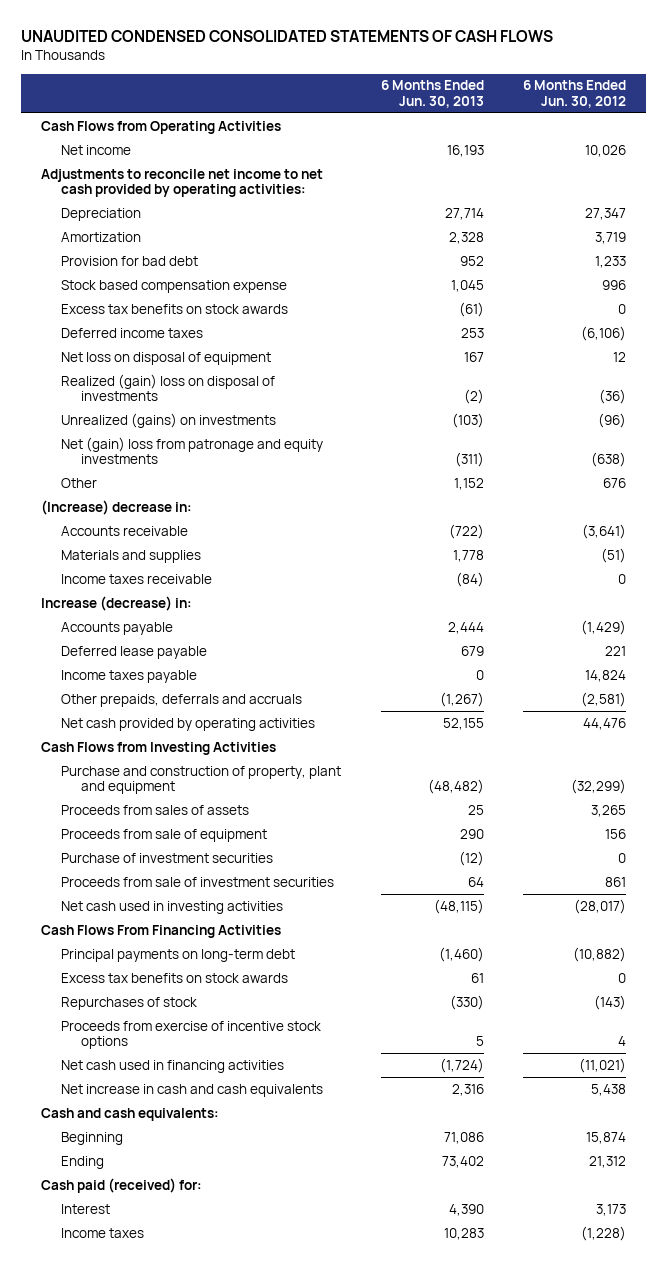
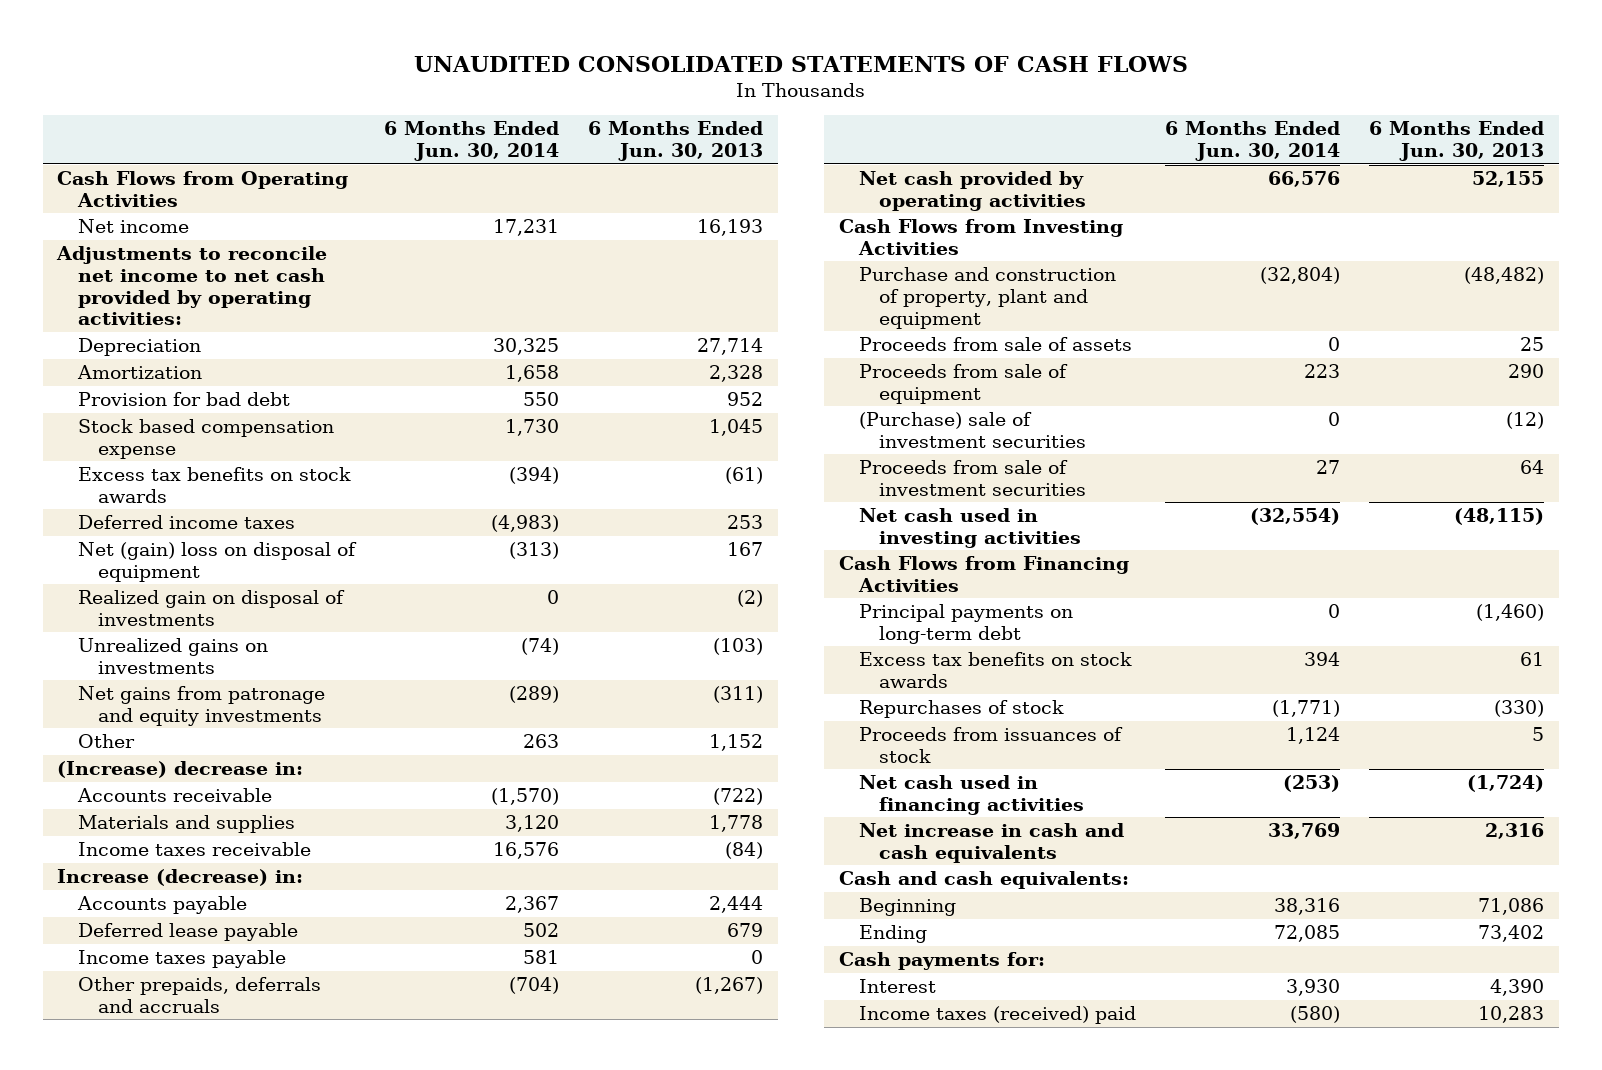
- UNAUDITED CONDENSED CONSOLIDATED STATEMENTS OF CASH FLOWS
+ UNAUDITED CONSOLIDATED STATEMENTS OF CASH FLOWS
- | 6 Months Ended Jun. 30, 2013 | 6 Months Ended Jun. 30, 2012
+ | 6 Months Ended Jun. 30, 2014 | 6 Months Ended Jun. 30, 2013
- Net loss on disposal of equipment | 167 | 12
- Realized (gain) loss on disposal of investments | (2) | (36)
- Unrealized (gains) on investments | (103) | (96)
- Net (gain) loss from patronage and equity investments | (311) | (638)
+ Net (gain) loss on disposal of equipment | (313) | 167
+ Realized gain on disposal of investments | 0 | (2)
+ Unrealized gains on investments | (74) | (103)
+ Net gains from patronage and equity investments | (289) | (311)
- Proceeds from sales of assets | 25 | 3,265
+ Proceeds from sale of assets | 0 | 25
- Purchase of investment securities | (12) | 0
+ (Purchase) sale of investment securities | 0 | (12)
- Cash Flows From Financing Activities
+ Cash Flows from Financing Activities
- Proceeds from exercise of incentive stock options | 5 | 4
+ Proceeds from issuances of stock | 1,124 | 5
- Cash paid (received) for:
+ Cash payments for:
- Income taxes | 10,283 | (1,228)
+ Income taxes (received) paid | (580) | 10,283

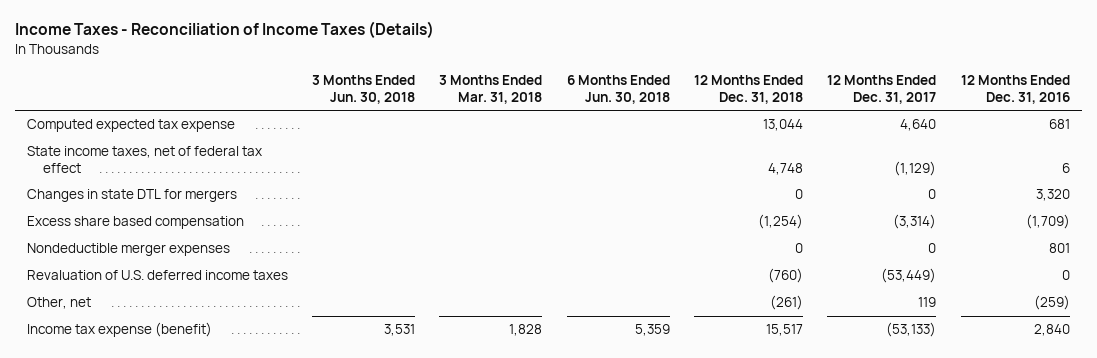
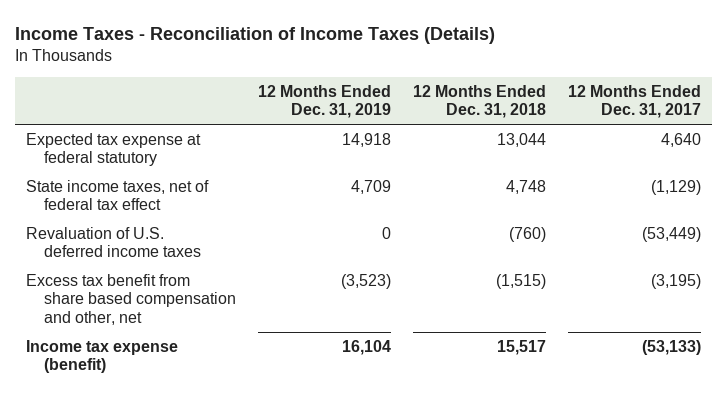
- | 3 Months Ended Jun. 30, 2018 | 3 Months Ended Mar. 31, 2018 | 6 Months Ended Jun. 30, 2018 | 12 Months Ended Dec. 31, 2018 | 12 Months Ended Dec. 31, 2017 | 12 Months Ended Dec. 31, 2016
+ | 12 Months Ended Dec. 31, 2019 | 12 Months Ended Dec. 31, 2018 | 12 Months Ended Dec. 31, 2017
- Computed expected tax expense | | | | 13,044 | 4,640 | 681
+ Expected tax expense at federal statutory | 14,918 | 13,044 | 4,640
- Changes in state DTL for mergers | | | | 0 | 0 | 3,320
- Excess share based compensation | | | | (1,254) | (3,314) | (1,709)
- Nondeductible merger expenses | | | | 0 | 0 | 801
- Other, net | | | | (261) | 119 | (259)
+ Excess tax benefit from share based compensation and other, net | (3,523) | (1,515) | (3,195)

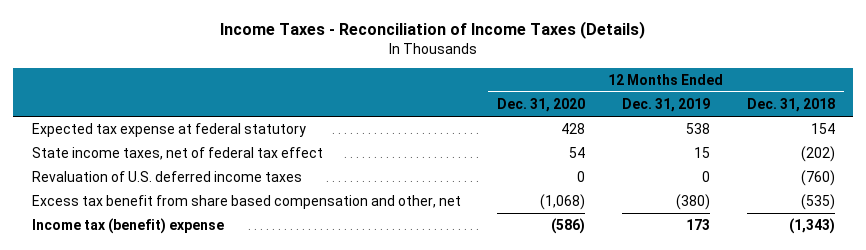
- | 12 Months Ended Dec. 31, 2019 | 12 Months Ended Dec. 31, 2018 | 12 Months Ended Dec. 31, 2017
+ | 12 Months Ended Dec. 31, 2020 | 12 Months Ended Dec. 31, 2019 | 12 Months Ended Dec. 31, 2018
- Expected tax expense at federal statutory | 14,918 | 13,044 | 4,640
- State income taxes, net of federal tax effect | 4,709 | 4,748 | (1,129)
+ Expected tax expense at federal statutory | 428 | 538 | 154
+ State income taxes, net of federal tax effect | 54 | 15 | (202)
- Excess tax benefit from share based compensation and other, net | (3,523) | (1,515) | (3,195)
- Income tax expense (benefit) | 16,104 | 15,517 | (53,133)
+ Excess tax benefit from share based compensation and other, net | (1,068) | (380) | (535)
+ Income tax (benefit) expense | (586) | 173 | (1,343)

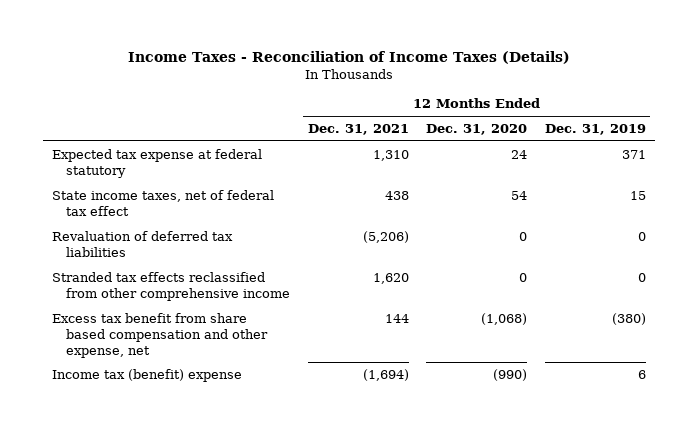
- | 12 Months Ended Dec. 31, 2020 | 12 Months Ended Dec. 31, 2019 | 12 Months Ended Dec. 31, 2018
+ | 12 Months Ended Dec. 31, 2021 | 12 Months Ended Dec. 31, 2020 | 12 Months Ended Dec. 31, 2019
- Expected tax expense at federal statutory | 428 | 538 | 154
+ Expected tax expense at federal statutory | 1,310 | 24 | 371
- Revaluation of U.S. deferred income taxes | 0 | 0 | (760)
- Excess tax benefit from share based compensation and other, net | (1,068) | (380) | (535)
- Income tax (benefit) expense | (586) | 173 | (1,343)
+ Revaluation of deferred tax liabilities | (5,206) | 0 | 0
+ Stranded tax effects reclassified from other comprehensive income | 1,620 | 0 | 0
+ Excess tax benefit from share based compensation and other expense, net | 144 | (1,068) | (380)
+ Income tax (benefit) expense | (1,694) | (990) | 6

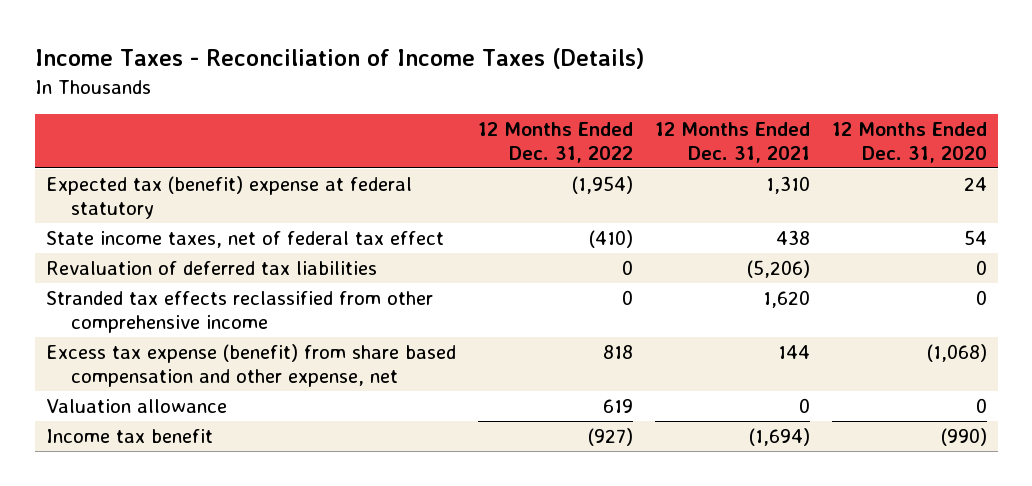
- | 12 Months Ended Dec. 31, 2021 | 12 Months Ended Dec. 31, 2020 | 12 Months Ended Dec. 31, 2019
+ | 12 Months Ended Dec. 31, 2022 | 12 Months Ended Dec. 31, 2021 | 12 Months Ended Dec. 31, 2020
- Expected tax expense at federal statutory | 1,310 | 24 | 371
+ Expected tax (benefit) expense at federal statutory | (1,954) | 1,310 | 24
- Excess tax benefit from share based compensation and other expense, net | 144 | (1,068) | (380)
- Income tax (benefit) expense | (1,694) | (990) | 6
+ Excess tax expense (benefit) from share based compensation and other expense, net | 818 | 144 | (1,068)
+ Valuation allowance | 619 | 0 | 0
+ Income tax benefit | (927) | (1,694) | (990)

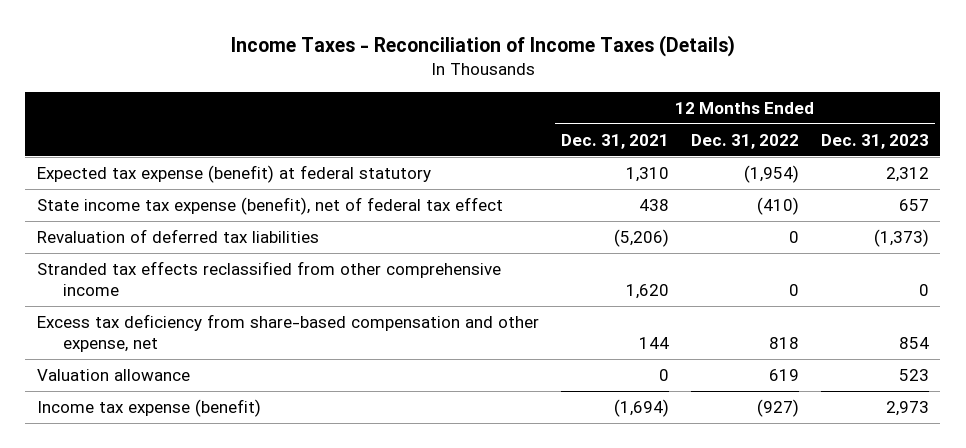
- | 12 Months Ended Dec. 31, 2022 | 12 Months Ended Dec. 31, 2021 | 12 Months Ended Dec. 31, 2020
+ | 12 Months Ended Dec. 31, 2021 | 12 Months Ended Dec. 31, 2022 | 12 Months Ended Dec. 31, 2023
- Expected tax (benefit) expense at federal statutory | (1,954) | 1,310 | 24
- State income taxes, net of federal tax effect | (410) | 438 | 54
+ Expected tax expense (benefit) at federal statutory | 1,310 | (1,954) | 2,312
+ State income tax expense (benefit), net of federal tax effect | 438 | (410) | 657
- Excess tax expense (benefit) from share based compensation and other expense, net | 818 | 144 | (1,068)
+ Excess tax deficiency from share-based compensation and other expense, net | 144 | 818 | 854
- Income tax benefit | (927) | (1,694) | (990)
+ Income tax expense (benefit) | (1,694) | (927) | 2,973

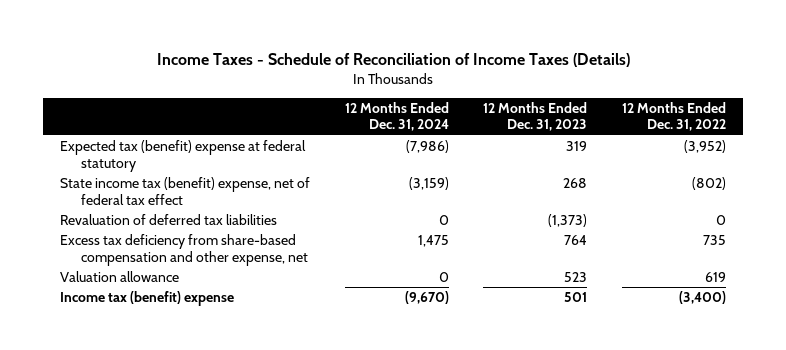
- Income Taxes - Reconciliation of Income Taxes (Details)
+ Income Taxes - Schedule of Reconciliation of Income Taxes (Details)
- | 12 Months Ended Dec. 31, 2021 | 12 Months Ended Dec. 31, 2022 | 12 Months Ended Dec. 31, 2023
+ | 12 Months Ended Dec. 31, 2024 | 12 Months Ended Dec. 31, 2023 | 12 Months Ended Dec. 31, 2022
- Expected tax expense (benefit) at federal statutory | 1,310 | (1,954) | 2,312
- State income tax expense (benefit), net of federal tax effect | 438 | (410) | 657
+ Expected tax (benefit) expense at federal statutory | (7,986) | 319 | (3,952)
+ State income tax (benefit) expense, net of federal tax effect | (3,159) | 268 | (802)
- Stranded tax effects reclassified from other comprehensive income | 1,620 | 0 | 0
- Excess tax deficiency from share-based compensation and other expense, net | 144 | 818 | 854
+ Excess tax deficiency from share-based compensation and other expense, net | 1,475 | 764 | 735
- Income tax expense (benefit) | (1,694) | (927) | 2,973
+ Income tax (benefit) expense | (9,670) | 501 | (3,400)

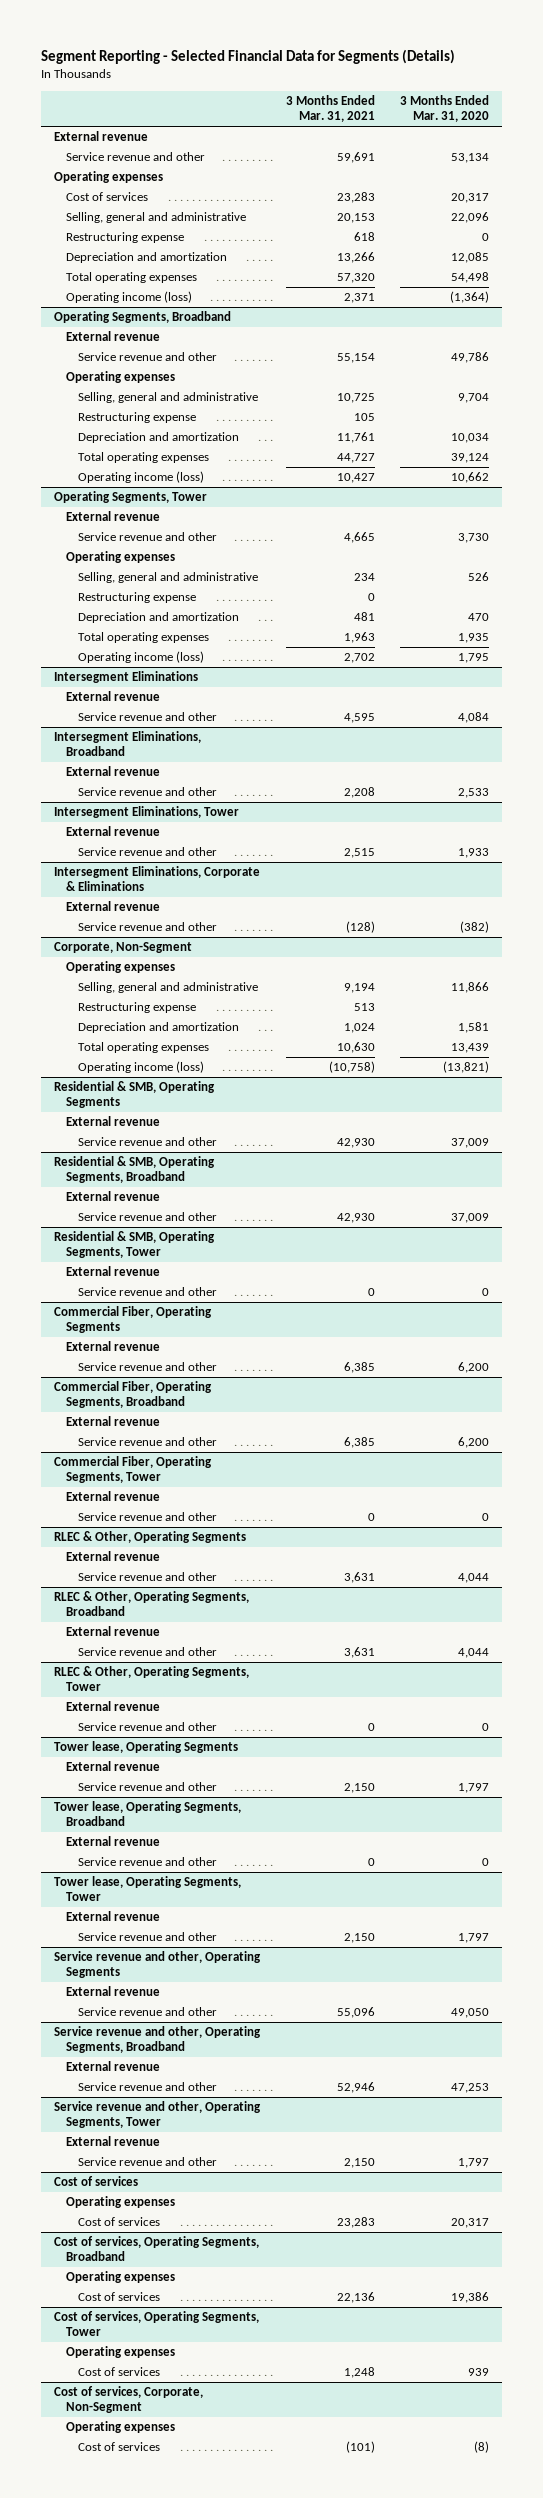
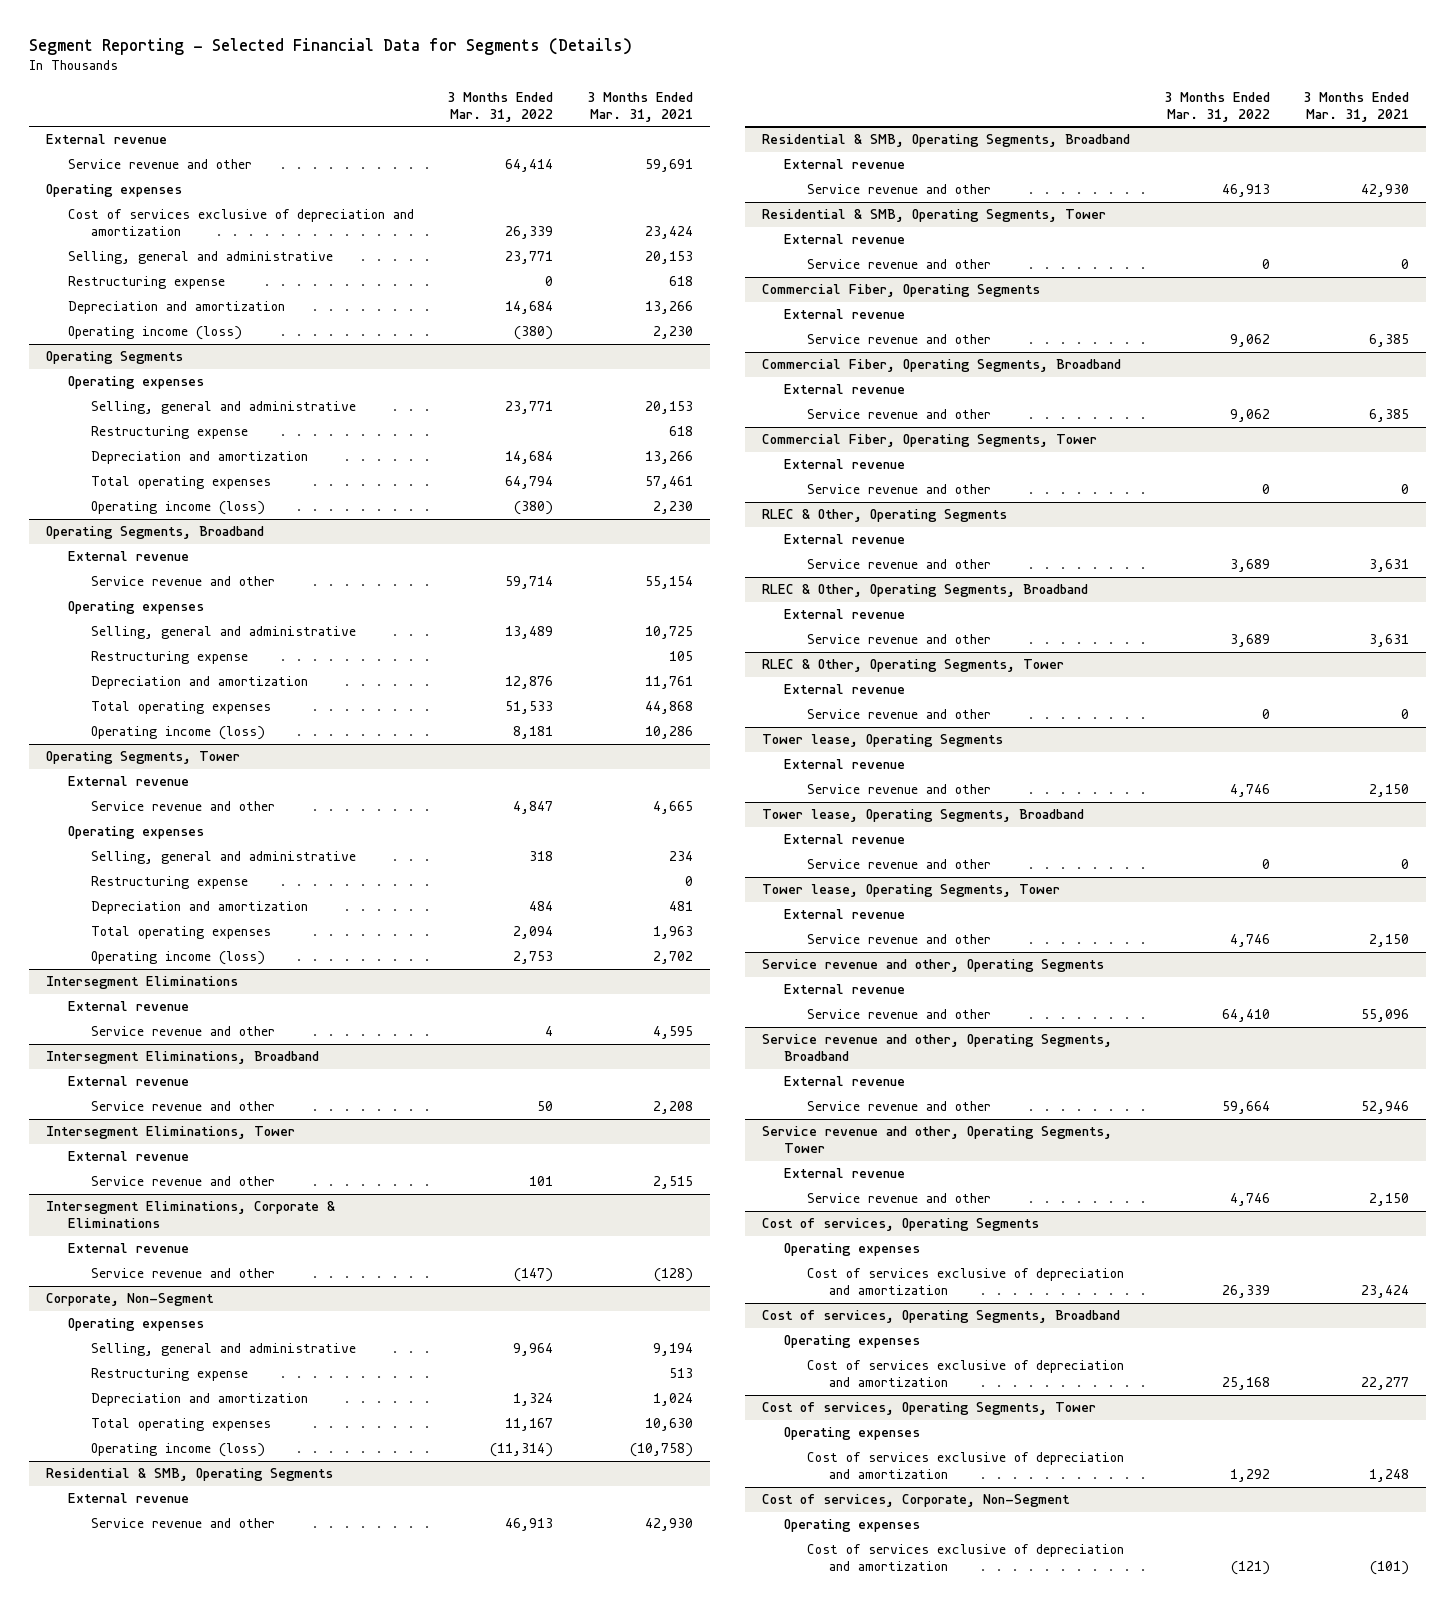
- | 3 Months Ended Mar. 31, 2021 | 3 Months Ended Mar. 31, 2020
+ | 3 Months Ended Mar. 31, 2022 | 3 Months Ended Mar. 31, 2021
- Cost of services | 23,283 | 20,317
+ Cost of services exclusive of depreciation and amortization | 26,339 | 23,424
- Total operating expenses | 57,320 | 54,498
- Operating income (loss) | 2,371 | (1,364)
+ Operating income (loss) | (380) | 2,230
+ Operating Segments
+ Operating expenses
+ Selling, general and administrative | 23,771 | 20,153
+ Restructuring expense | | 618
+ Depreciation and amortization | 14,684 | 13,266
+ Total operating expenses | 64,794 | 57,461
+ Operating income (loss) | (380) | 2,230
@ Operating Segments, Broadband
- Total operating expenses | 44,727 | 39,124
- Operating income (loss) | 10,427 | 10,662
+ Total operating expenses | 51,533 | 44,868
+ Operating income (loss) | 8,181 | 10,286
- Cost of services
+ Cost of services, Operating Segments
- Cost of services | 23,283 | 20,317
+ Cost of services exclusive of depreciation and amortization | 26,339 | 23,424
@ Cost of services, Operating Segments, Broadband
- Cost of services | 22,136 | 19,386
+ Cost of services exclusive of depreciation and amortization | 25,168 | 22,277
@ Cost of services, Operating Segments, Tower
- Cost of services | 1,248 | 939
+ Cost of services exclusive of depreciation and amortization | 1,292 | 1,248
@ Cost of services, Corporate, Non-Segment
- Cost of services | (101) | (8)
+ Cost of services exclusive of depreciation and amortization | (121) | (101)

